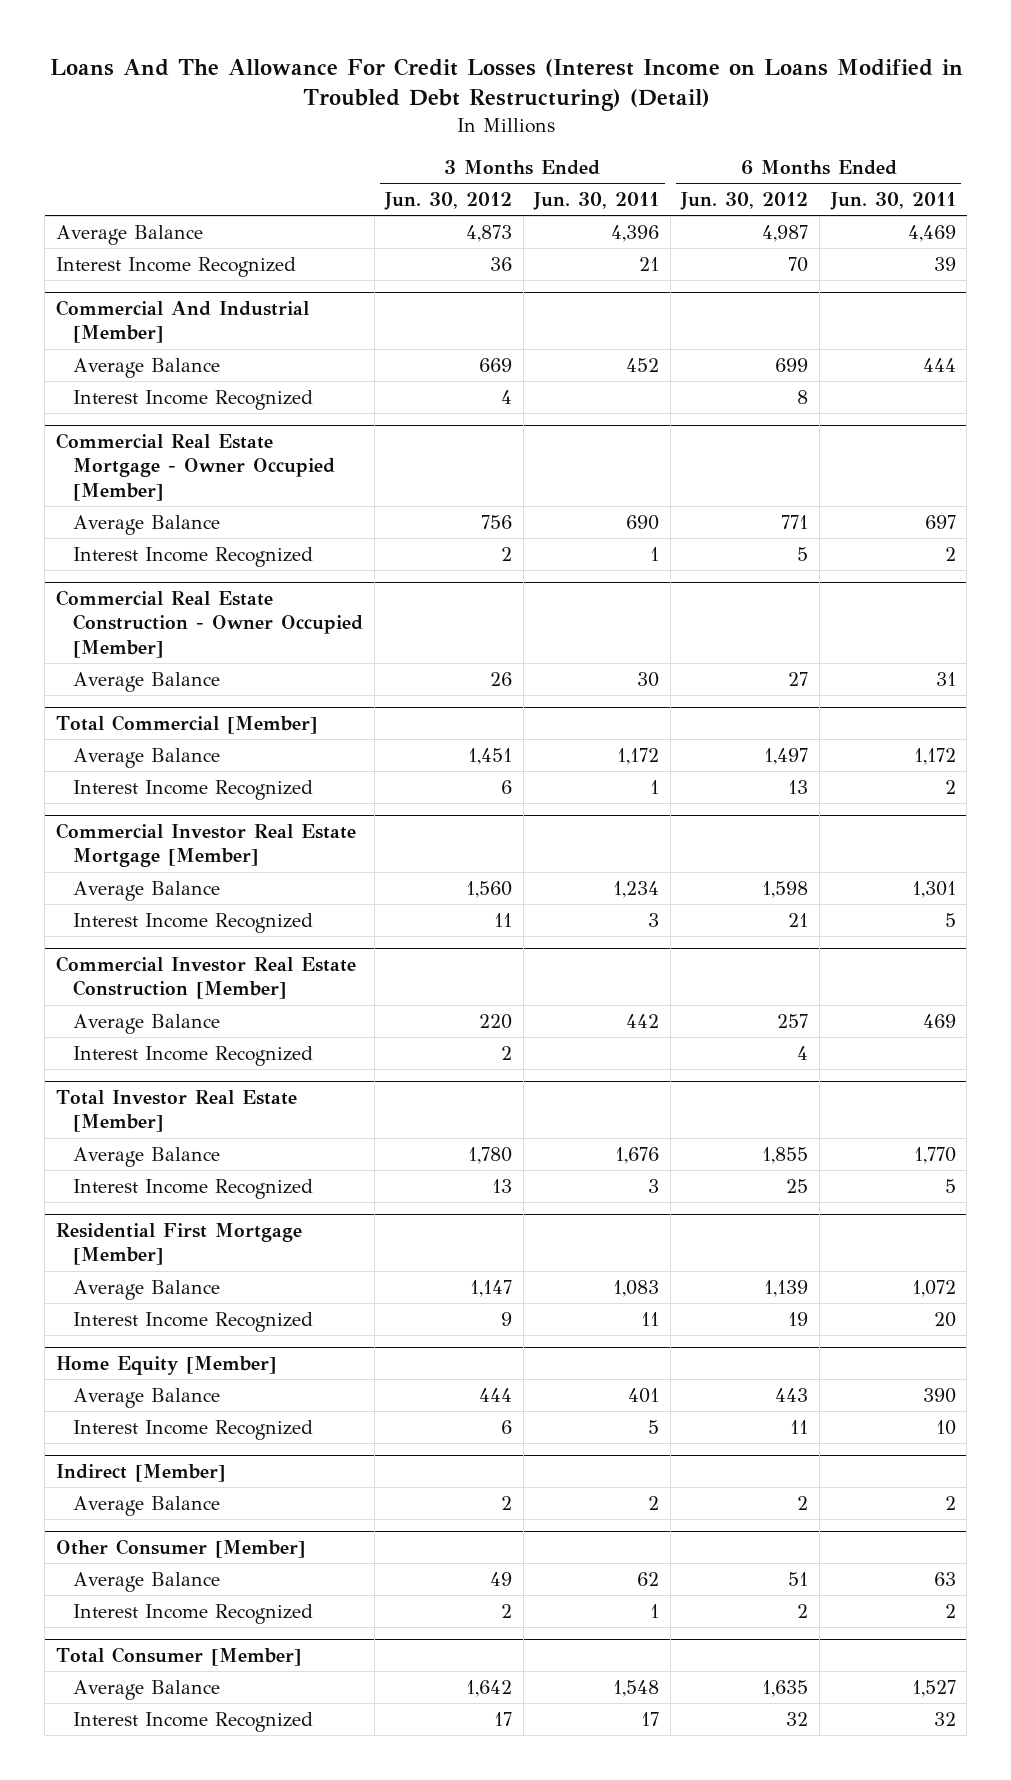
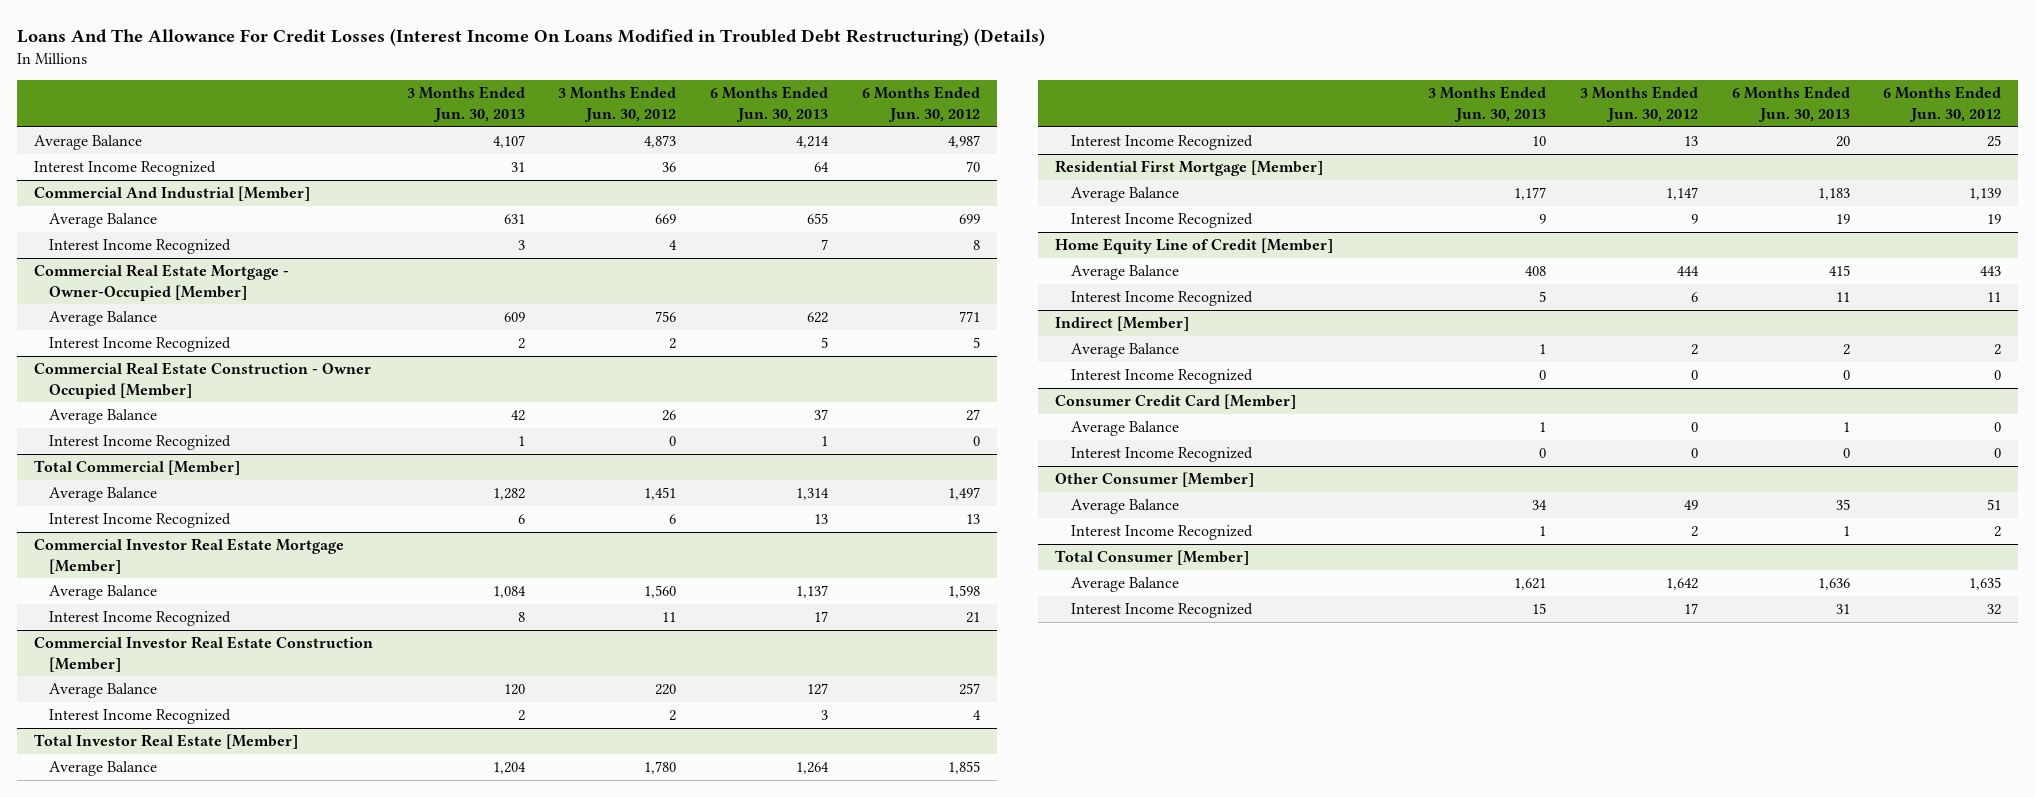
- Loans And The Allowance For Credit Losses (Interest Income on Loans Modified in Troubled Debt Restructuring) (Detail)
+ Loans And The Allowance For Credit Losses (Interest Income On Loans Modified in Troubled Debt Restructuring) (Details)
- | 3 Months Ended Jun. 30, 2012 | 3 Months Ended Jun. 30, 2011 | 6 Months Ended Jun. 30, 2012 | 6 Months Ended Jun. 30, 2011
+ | 3 Months Ended Jun. 30, 2013 | 3 Months Ended Jun. 30, 2012 | 6 Months Ended Jun. 30, 2013 | 6 Months Ended Jun. 30, 2012
- Commercial Real Estate Mortgage - Owner Occupied [Member]
+ Commercial Real Estate Mortgage - Owner-Occupied [Member]
@ Commercial Real Estate Construction - Owner Occupied [Member]
+ Interest Income Recognized | 1 | 0 | 1 | 0
- Home Equity [Member]
+ Home Equity Line of Credit [Member]
@ Indirect [Member]
+ Interest Income Recognized | 0 | 0 | 0 | 0
+ Consumer Credit Card [Member]
+ Average Balance | 1 | 0 | 1 | 0
+ Interest Income Recognized | 0 | 0 | 0 | 0

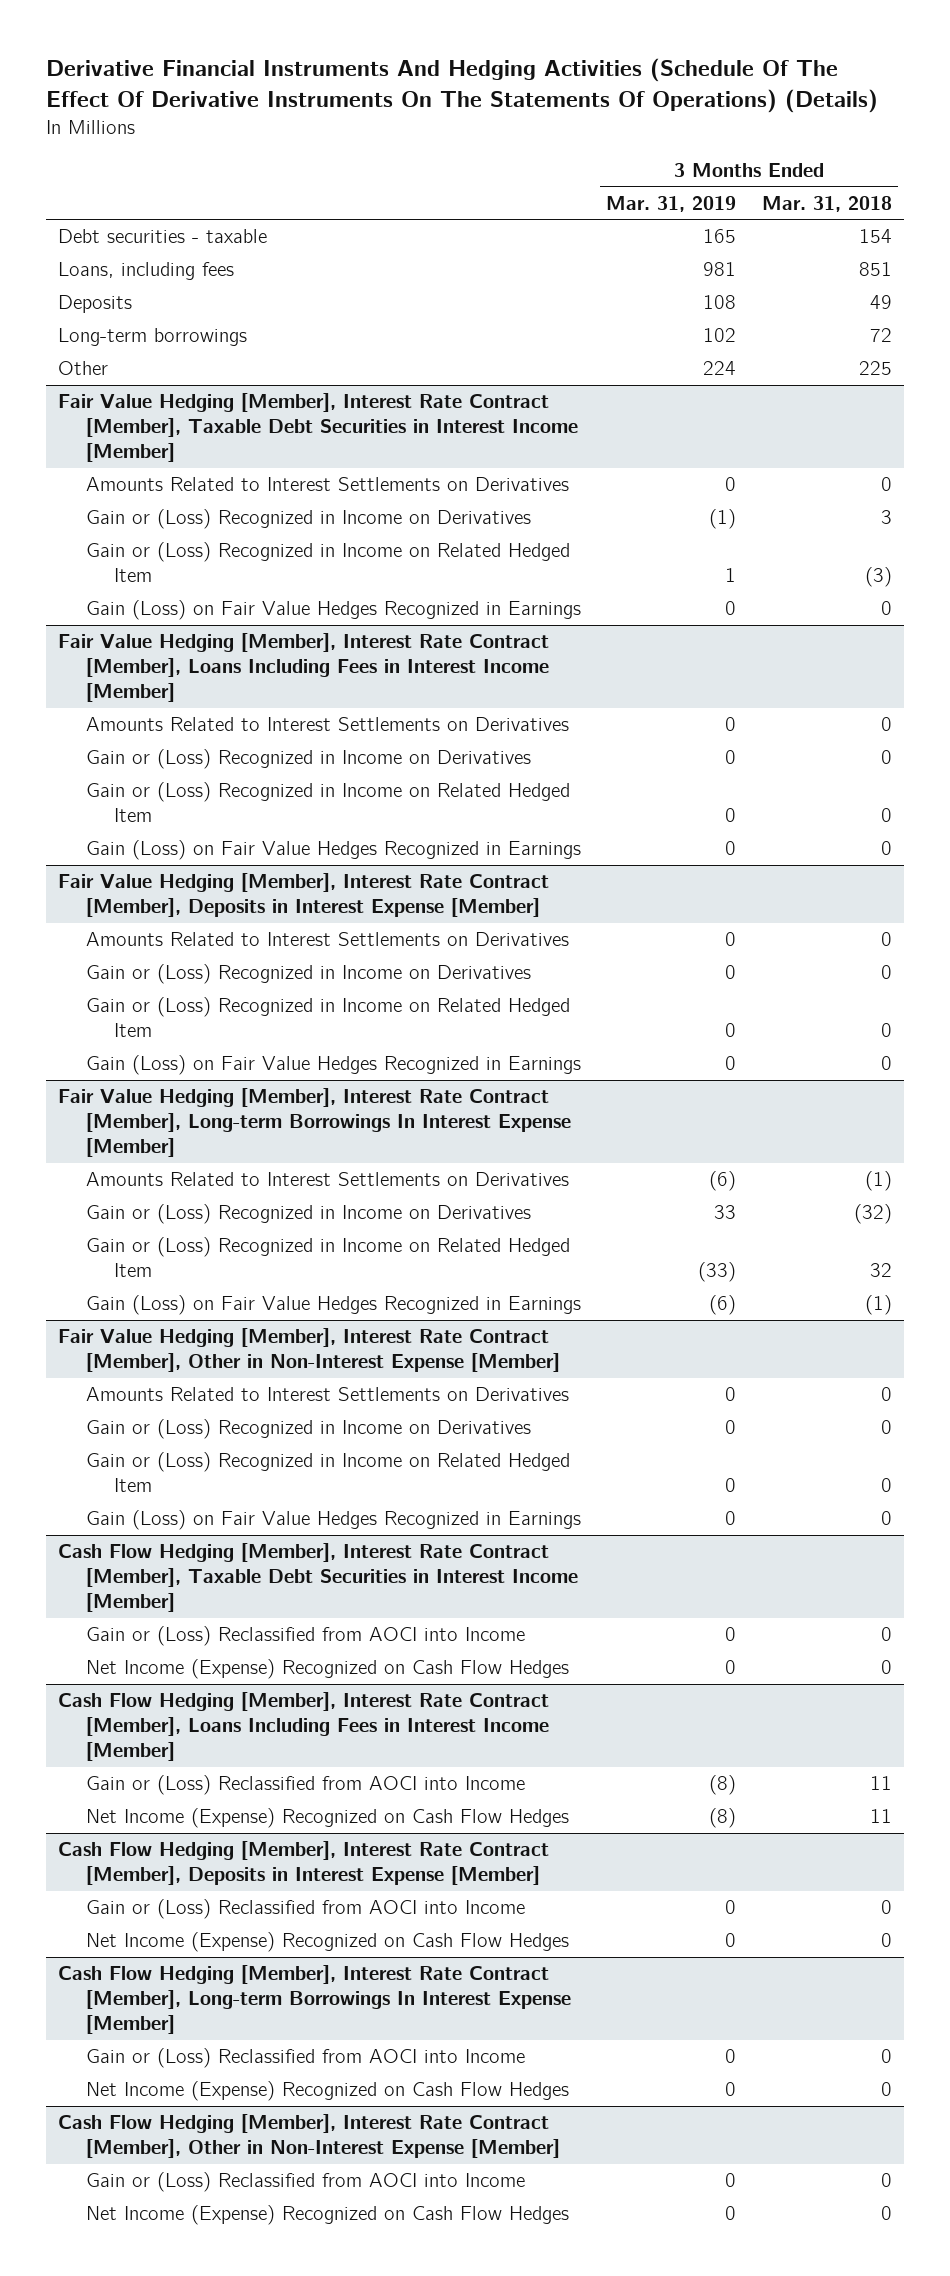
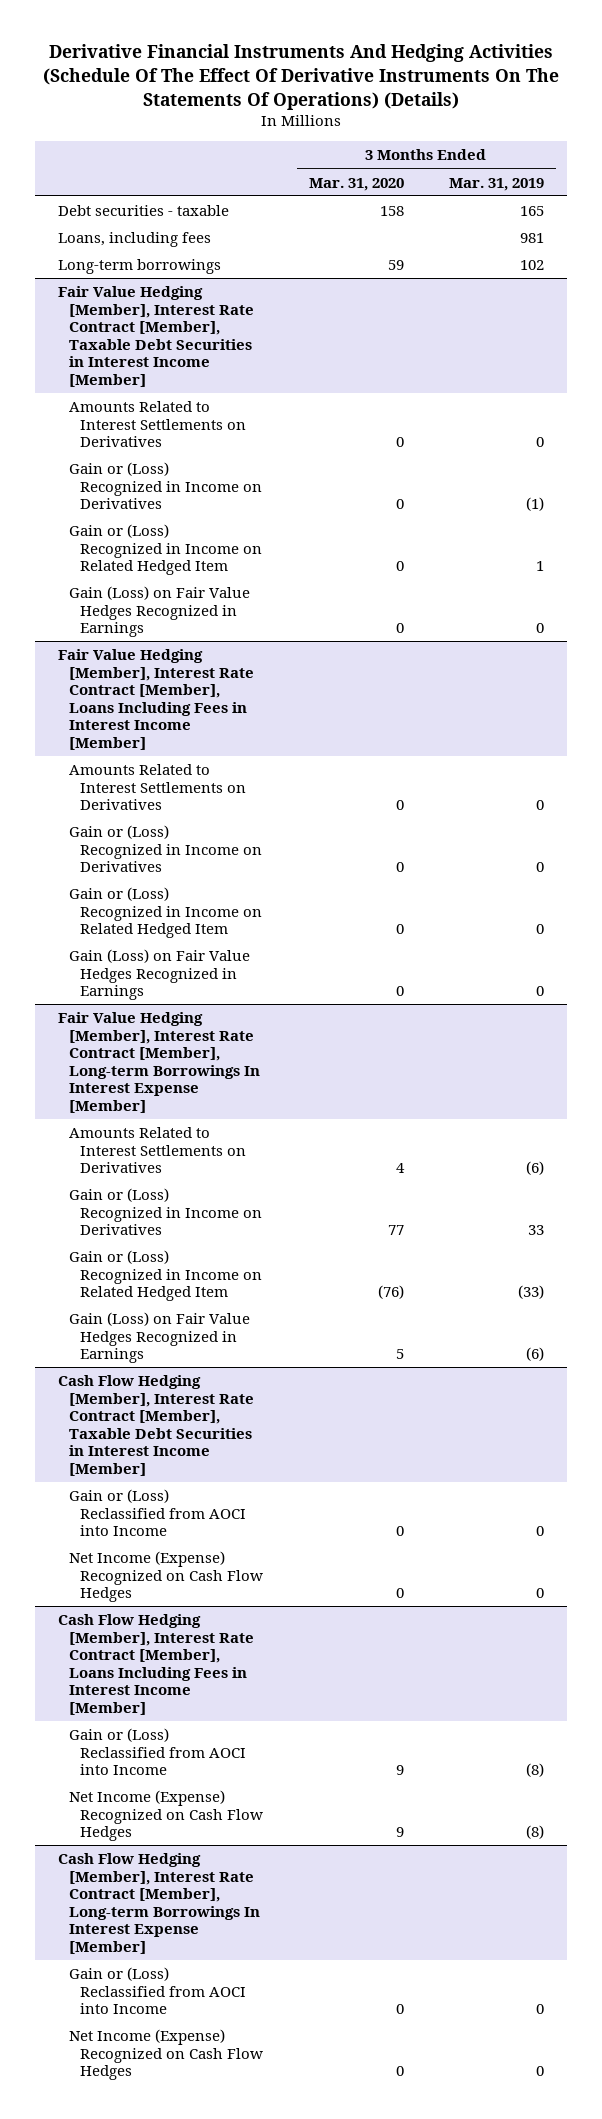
- | 3 Months Ended Mar. 31, 2019 | 3 Months Ended Mar. 31, 2018
+ | 3 Months Ended Mar. 31, 2020 | 3 Months Ended Mar. 31, 2019
- Deposits | 108 | 49
- Other | 224 | 225
- Fair Value Hedging [Member], Interest Rate Contract [Member], Deposits in Interest Expense [Member]
- Amounts Related to Interest Settlements on Derivatives | 0 | 0
- Gain or (Loss) Recognized in Income on Derivatives | 0 | 0
- Gain or (Loss) Recognized in Income on Related Hedged Item | 0 | 0
- Gain (Loss) on Fair Value Hedges Recognized in Earnings | 0 | 0
- Fair Value Hedging [Member], Interest Rate Contract [Member], Other in Non-Interest Expense [Member]
- Amounts Related to Interest Settlements on Derivatives | 0 | 0
- Gain or (Loss) Recognized in Income on Derivatives | 0 | 0
- Gain or (Loss) Recognized in Income on Related Hedged Item | 0 | 0
- Gain (Loss) on Fair Value Hedges Recognized in Earnings | 0 | 0
- Cash Flow Hedging [Member], Interest Rate Contract [Member], Deposits in Interest Expense [Member]
- Gain or (Loss) Reclassified from AOCI into Income | 0 | 0
- Net Income (Expense) Recognized on Cash Flow Hedges | 0 | 0
- Cash Flow Hedging [Member], Interest Rate Contract [Member], Other in Non-Interest Expense [Member]
- Gain or (Loss) Reclassified from AOCI into Income | 0 | 0
- Net Income (Expense) Recognized on Cash Flow Hedges | 0 | 0

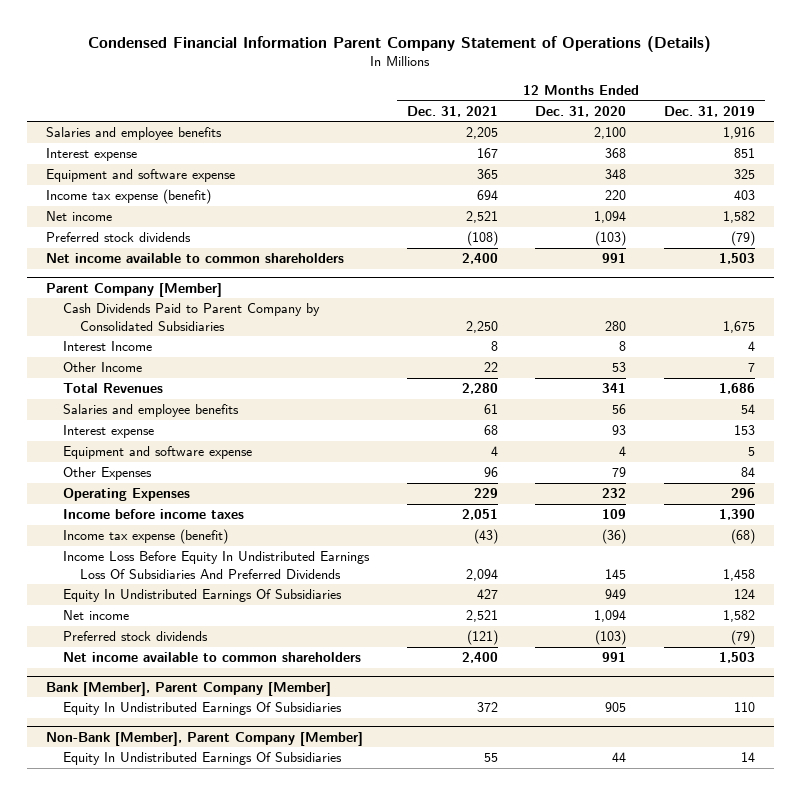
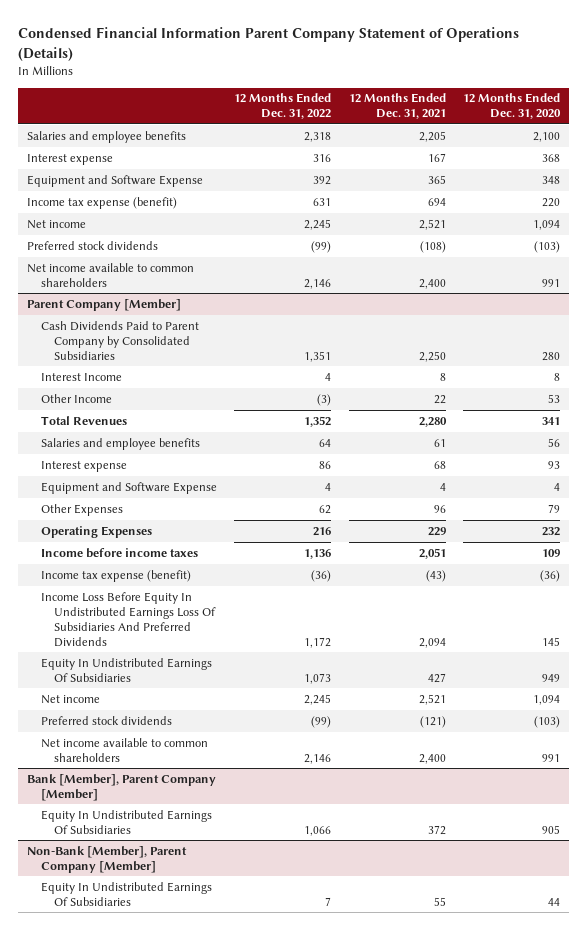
- | 12 Months Ended Dec. 31, 2021 | 12 Months Ended Dec. 31, 2020 | 12 Months Ended Dec. 31, 2019
+ | 12 Months Ended Dec. 31, 2022 | 12 Months Ended Dec. 31, 2021 | 12 Months Ended Dec. 31, 2020
- Equipment and software expense | 365 | 348 | 325
+ Equipment and Software Expense | 392 | 365 | 348
@ Parent Company [Member]
- Equipment and software expense | 4 | 4 | 5
+ Equipment and Software Expense | 4 | 4 | 4

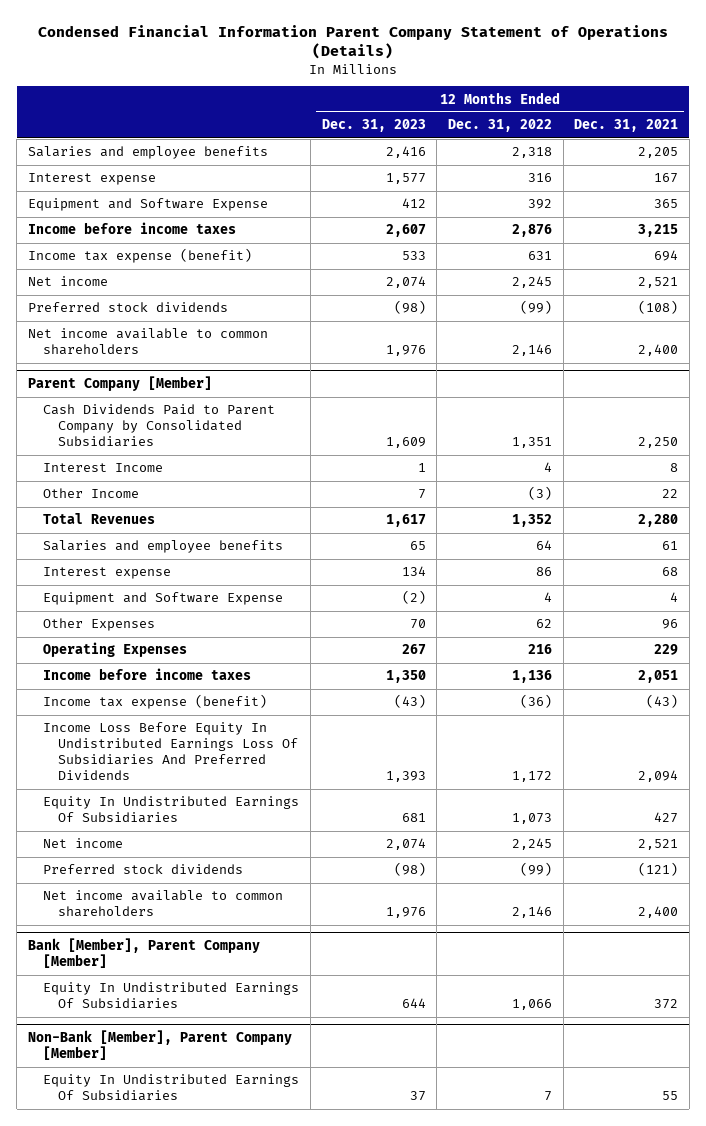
- | 12 Months Ended Dec. 31, 2022 | 12 Months Ended Dec. 31, 2021 | 12 Months Ended Dec. 31, 2020
+ | 12 Months Ended Dec. 31, 2023 | 12 Months Ended Dec. 31, 2022 | 12 Months Ended Dec. 31, 2021
+ Income before income taxes | 2,607 | 2,876 | 3,215

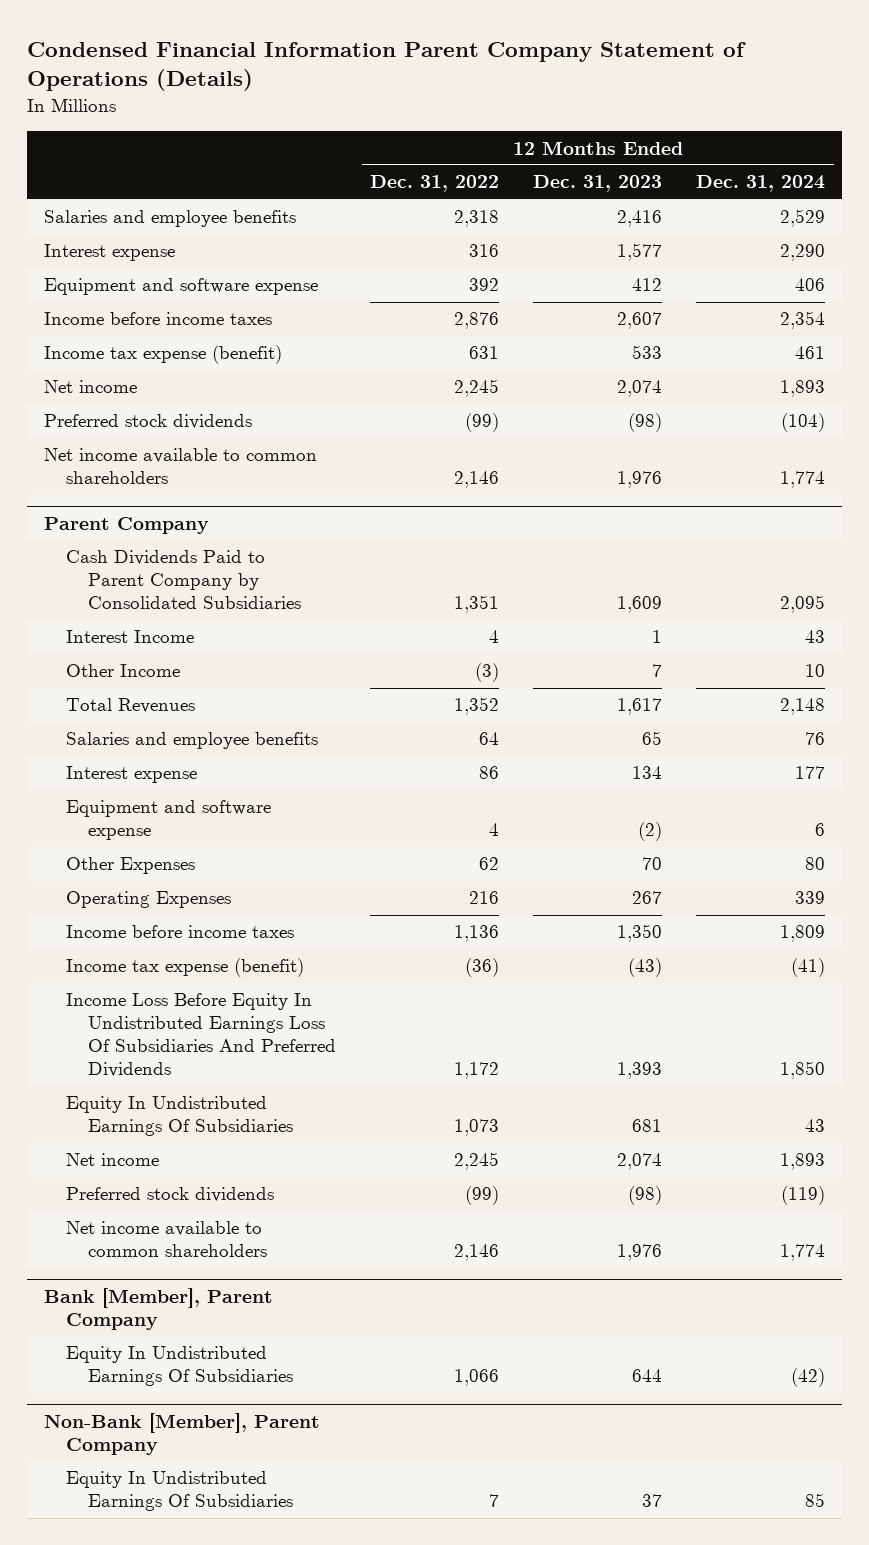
- | 12 Months Ended Dec. 31, 2023 | 12 Months Ended Dec. 31, 2022 | 12 Months Ended Dec. 31, 2021
+ | 12 Months Ended Dec. 31, 2022 | 12 Months Ended Dec. 31, 2023 | 12 Months Ended Dec. 31, 2024
- Equipment and Software Expense | 412 | 392 | 365
+ Equipment and software expense | 392 | 412 | 406
- Parent Company [Member]
+ Parent Company
- Equipment and Software Expense | (2) | 4 | 4
+ Equipment and software expense | 4 | (2) | 6
- Bank [Member], Parent Company [Member]
+ Bank [Member], Parent Company
- Non-Bank [Member], Parent Company [Member]
+ Non-Bank [Member], Parent Company

